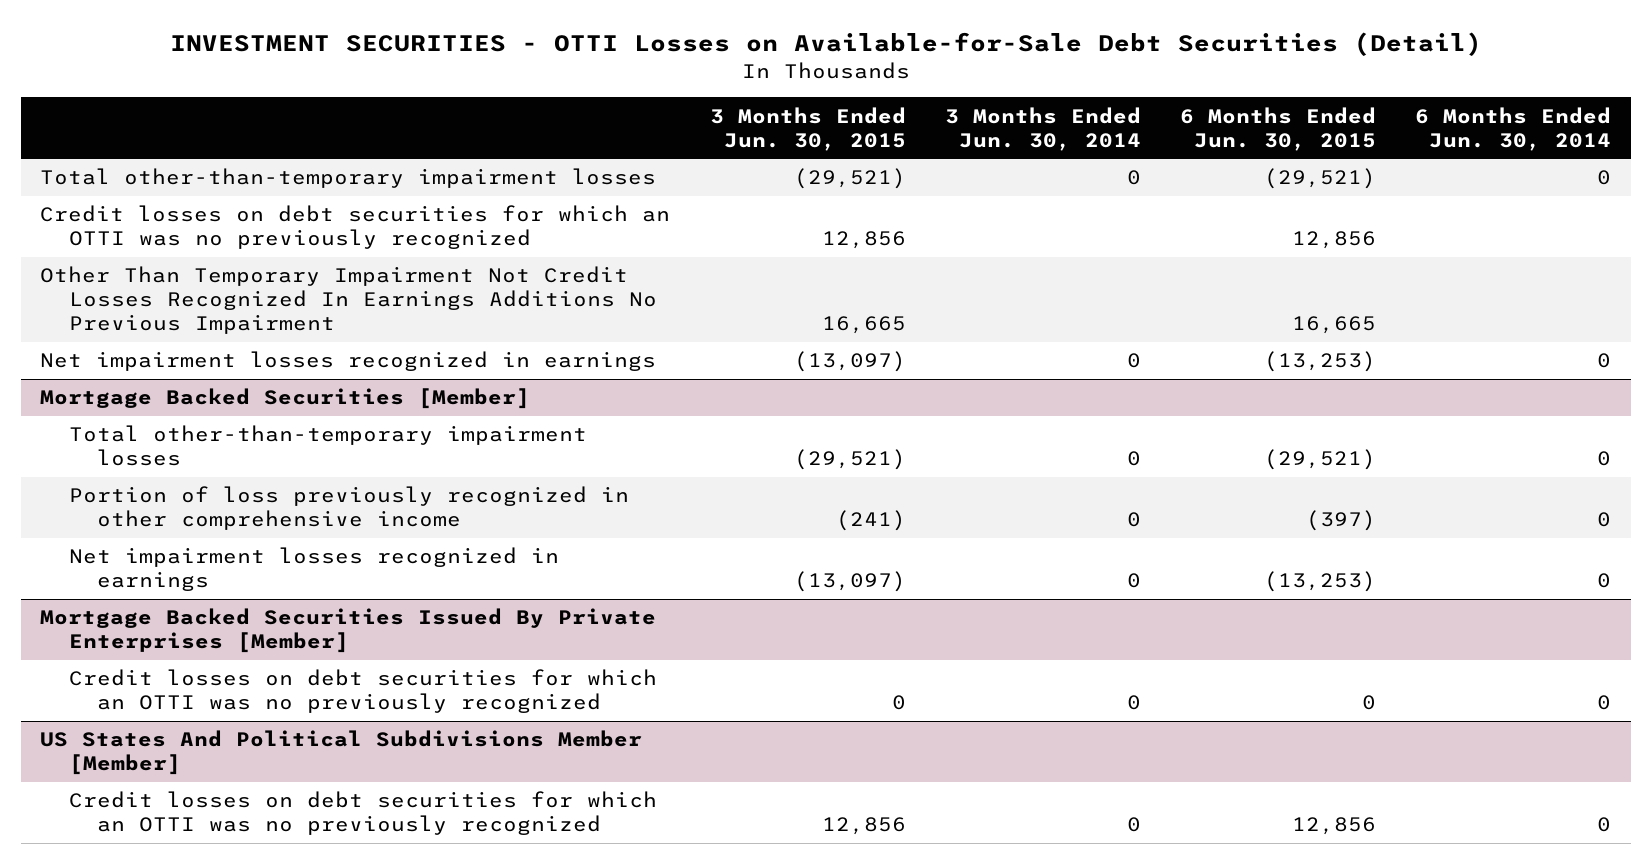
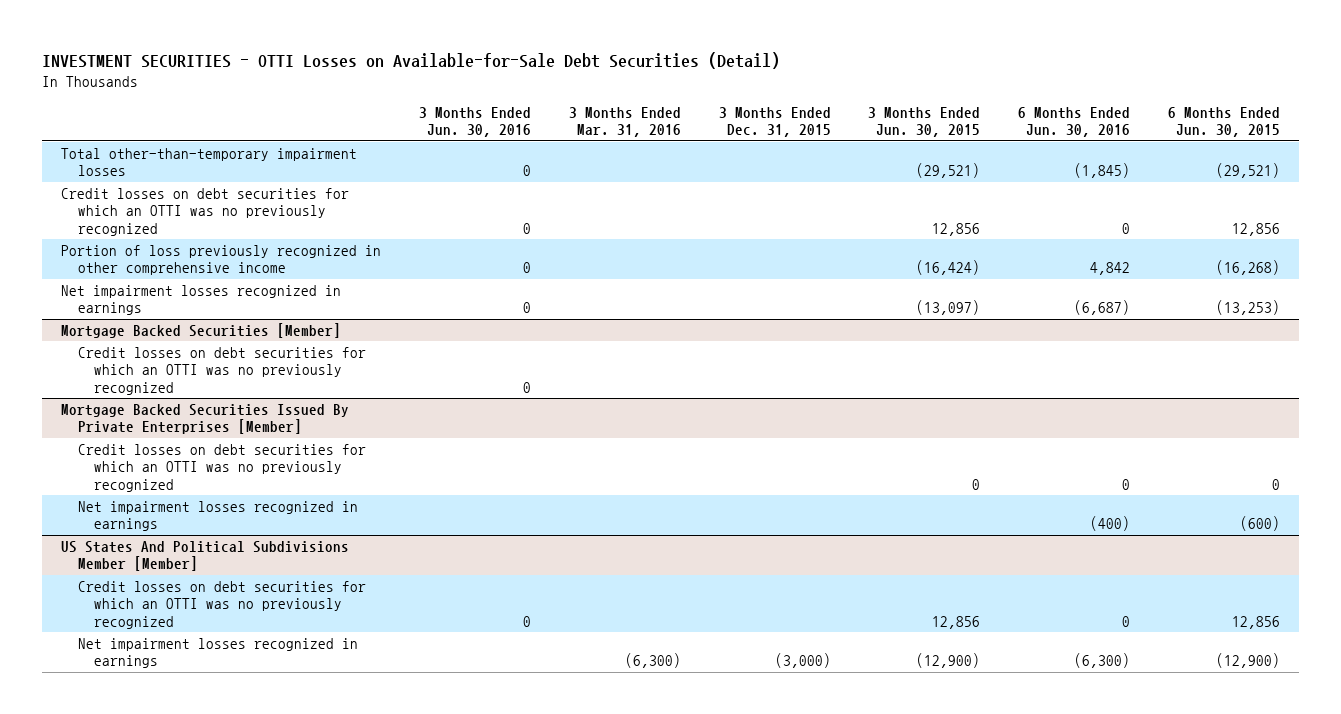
- | 3 Months Ended Jun. 30, 2015 | 3 Months Ended Jun. 30, 2014 | 6 Months Ended Jun. 30, 2015 | 6 Months Ended Jun. 30, 2014
+ | 3 Months Ended Jun. 30, 2016 | 3 Months Ended Mar. 31, 2016 | 3 Months Ended Dec. 31, 2015 | 3 Months Ended Jun. 30, 2015 | 6 Months Ended Jun. 30, 2016 | 6 Months Ended Jun. 30, 2015
- Other Than Temporary Impairment Not Credit Losses Recognized In Earnings Additions No Previous Impairment | 16,665 | | 16,665 |
+ Portion of loss previously recognized in other comprehensive income | 0 | | | (16,424) | 4,842 | (16,268)
@ Mortgage Backed Securities [Member]
- Total other-than-temporary impairment losses | (29,521) | 0 | (29,521) | 0
- Portion of loss previously recognized in other comprehensive income | (241) | 0 | (397) | 0
- Net impairment losses recognized in earnings | (13,097) | 0 | (13,253) | 0
+ Credit losses on debt securities for which an OTTI was no previously recognized | 0 | | | | |
@ Mortgage Backed Securities Issued By Private Enterprises [Member]
+ Net impairment losses recognized in earnings | | | | | (400) | (600)
@ US States And Political Subdivisions Member [Member]
+ Net impairment losses recognized in earnings | | (6,300) | (3,000) | (12,900) | (6,300) | (12,900)

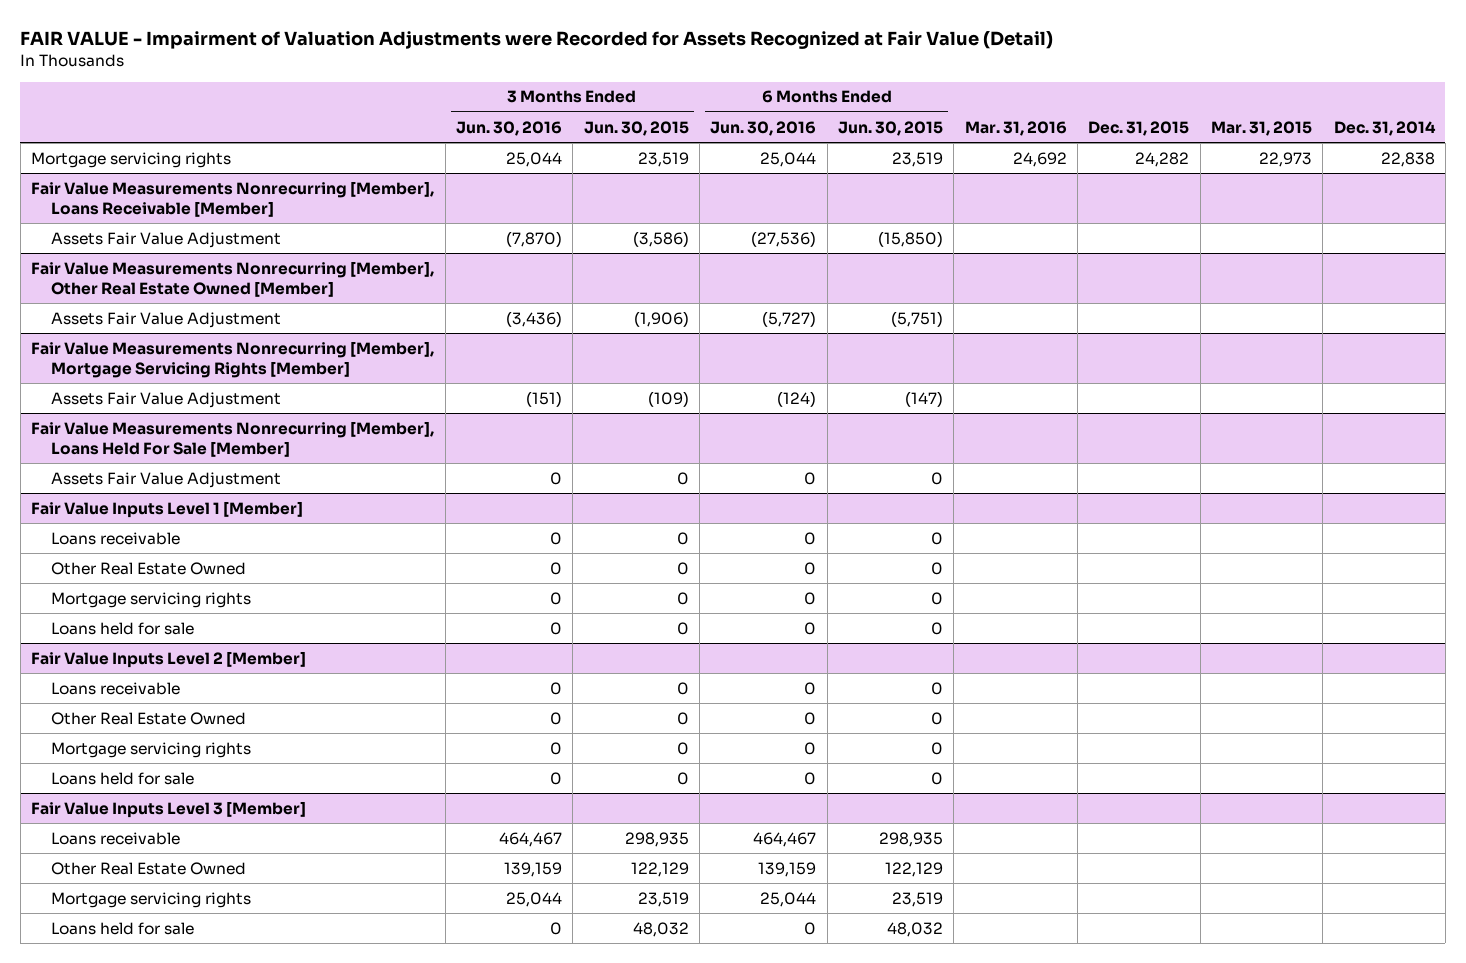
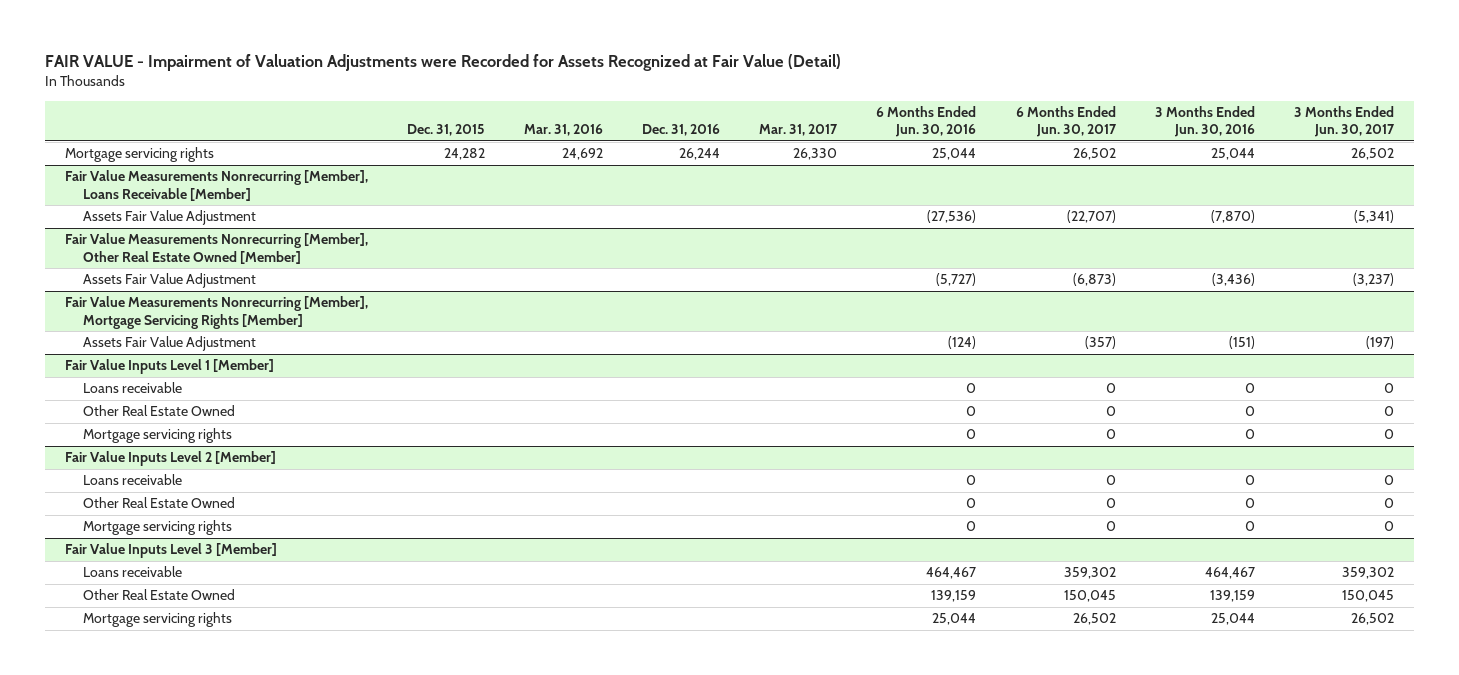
- | 3 Months Ended Jun. 30, 2016 | 3 Months Ended Jun. 30, 2015 | 6 Months Ended Jun. 30, 2016 | 6 Months Ended Jun. 30, 2015 | Mar. 31, 2016 | Dec. 31, 2015 | Mar. 31, 2015 | Dec. 31, 2014
+ | Dec. 31, 2015 | Mar. 31, 2016 | Dec. 31, 2016 | Mar. 31, 2017 | 6 Months Ended Jun. 30, 2016 | 6 Months Ended Jun. 30, 2017 | 3 Months Ended Jun. 30, 2016 | 3 Months Ended Jun. 30, 2017
- Fair Value Measurements Nonrecurring [Member], Loans Held For Sale [Member]
- Assets Fair Value Adjustment | 0 | 0 | 0 | 0 | | | |
@ Fair Value Inputs Level 1 [Member]
- Loans held for sale | 0 | 0 | 0 | 0 | | | |
@ Fair Value Inputs Level 2 [Member]
- Loans held for sale | 0 | 0 | 0 | 0 | | | |
@ Fair Value Inputs Level 3 [Member]
- Loans held for sale | 0 | 48,032 | 0 | 48,032 | | | |

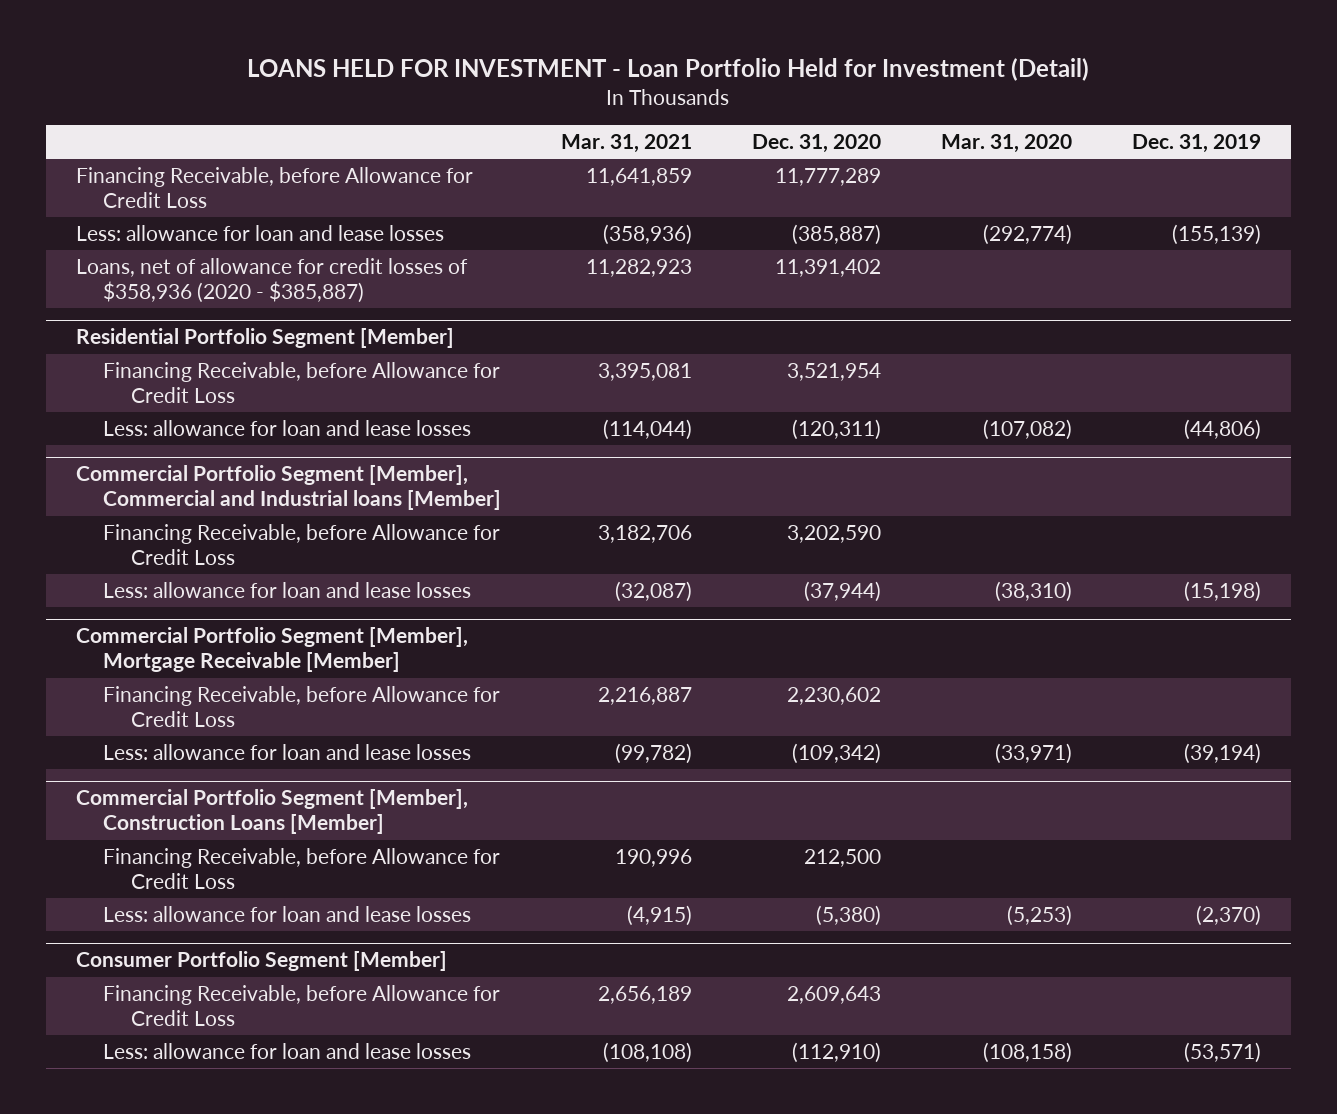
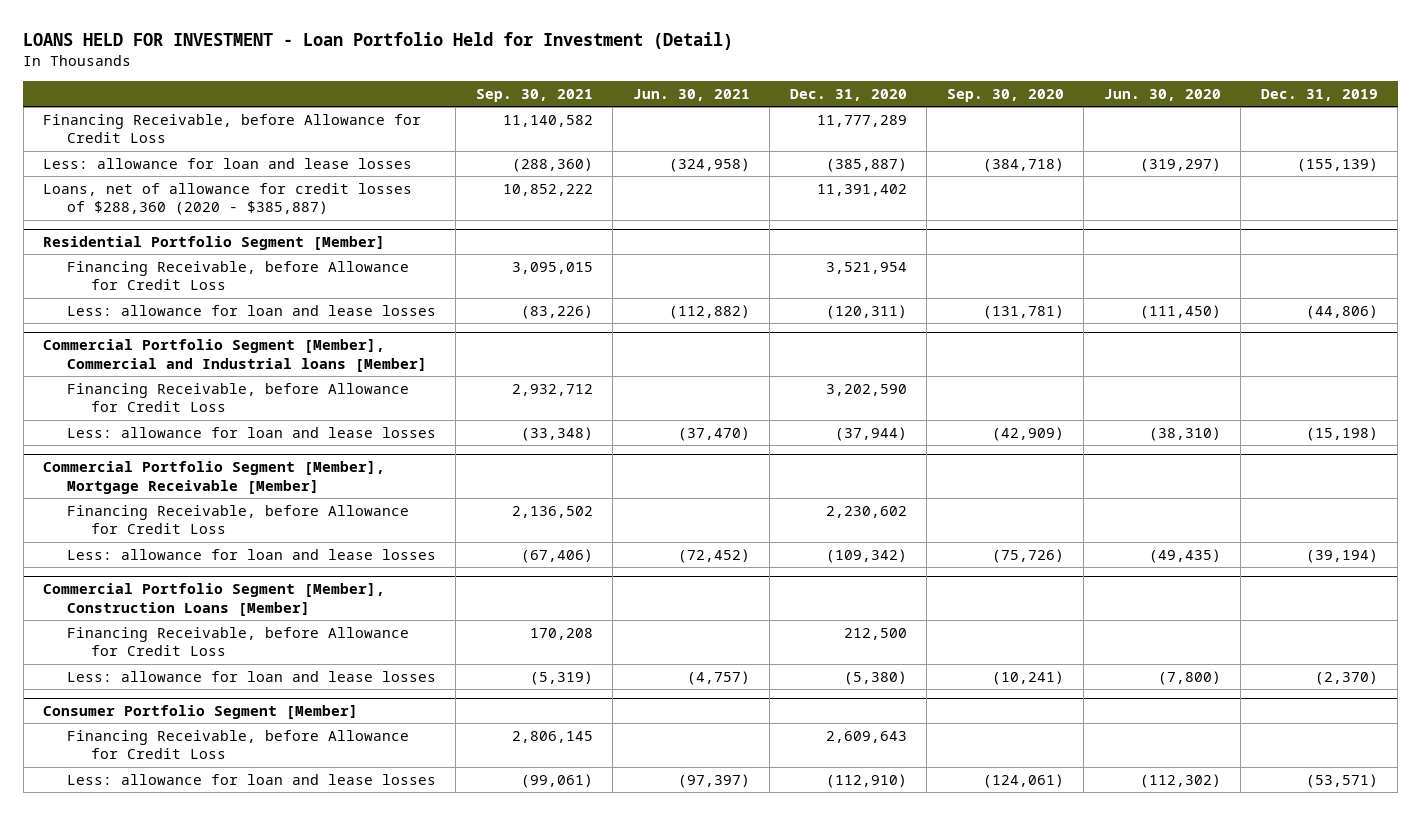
- | Mar. 31, 2021 | Dec. 31, 2020 | Mar. 31, 2020 | Dec. 31, 2019
+ | Sep. 30, 2021 | Jun. 30, 2021 | Dec. 31, 2020 | Sep. 30, 2020 | Jun. 30, 2020 | Dec. 31, 2019
- Loans, net of allowance for credit losses of $358,936 (2020 - $385,887) | 11,282,923 | 11,391,402 | |
+ Loans, net of allowance for credit losses of $288,360 (2020 - $385,887) | 10,852,222 | | 11,391,402 | | |

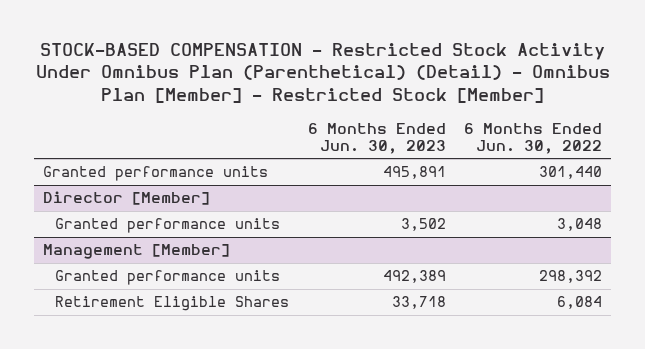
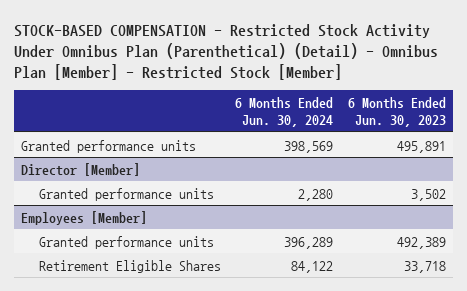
- | 6 Months Ended Jun. 30, 2023 | 6 Months Ended Jun. 30, 2022
+ | 6 Months Ended Jun. 30, 2024 | 6 Months Ended Jun. 30, 2023
- Management [Member]
+ Employees [Member]

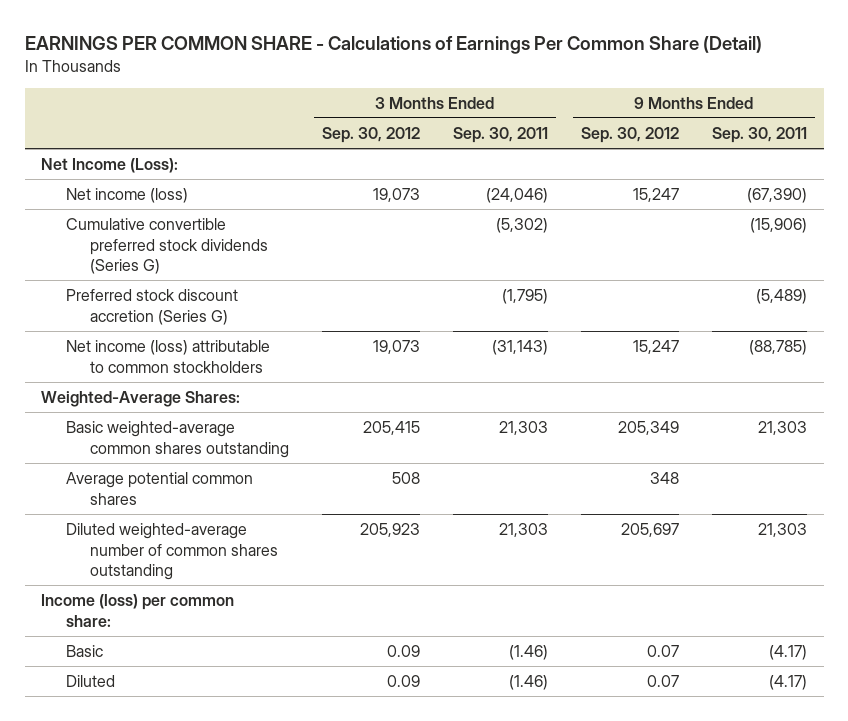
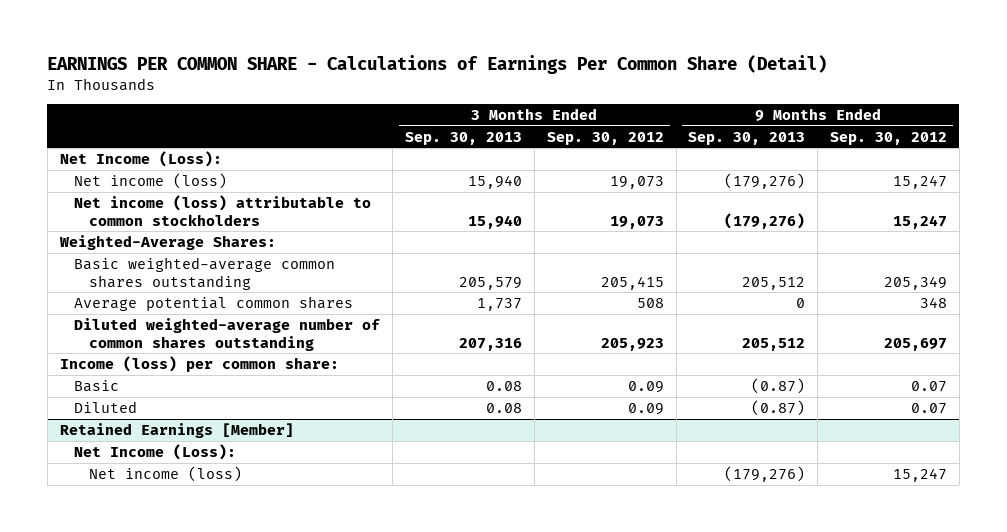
- | 3 Months Ended Sep. 30, 2012 | 3 Months Ended Sep. 30, 2011 | 9 Months Ended Sep. 30, 2012 | 9 Months Ended Sep. 30, 2011
+ | 3 Months Ended Sep. 30, 2013 | 3 Months Ended Sep. 30, 2012 | 9 Months Ended Sep. 30, 2013 | 9 Months Ended Sep. 30, 2012
- Cumulative convertible preferred stock dividends (Series G) | | (5,302) | | (15,906)
- Preferred stock discount accretion (Series G) | | (1,795) | | (5,489)
+ Retained Earnings [Member]
+ Net Income (Loss):
+ Net income (loss) | | | (179,276) | 15,247

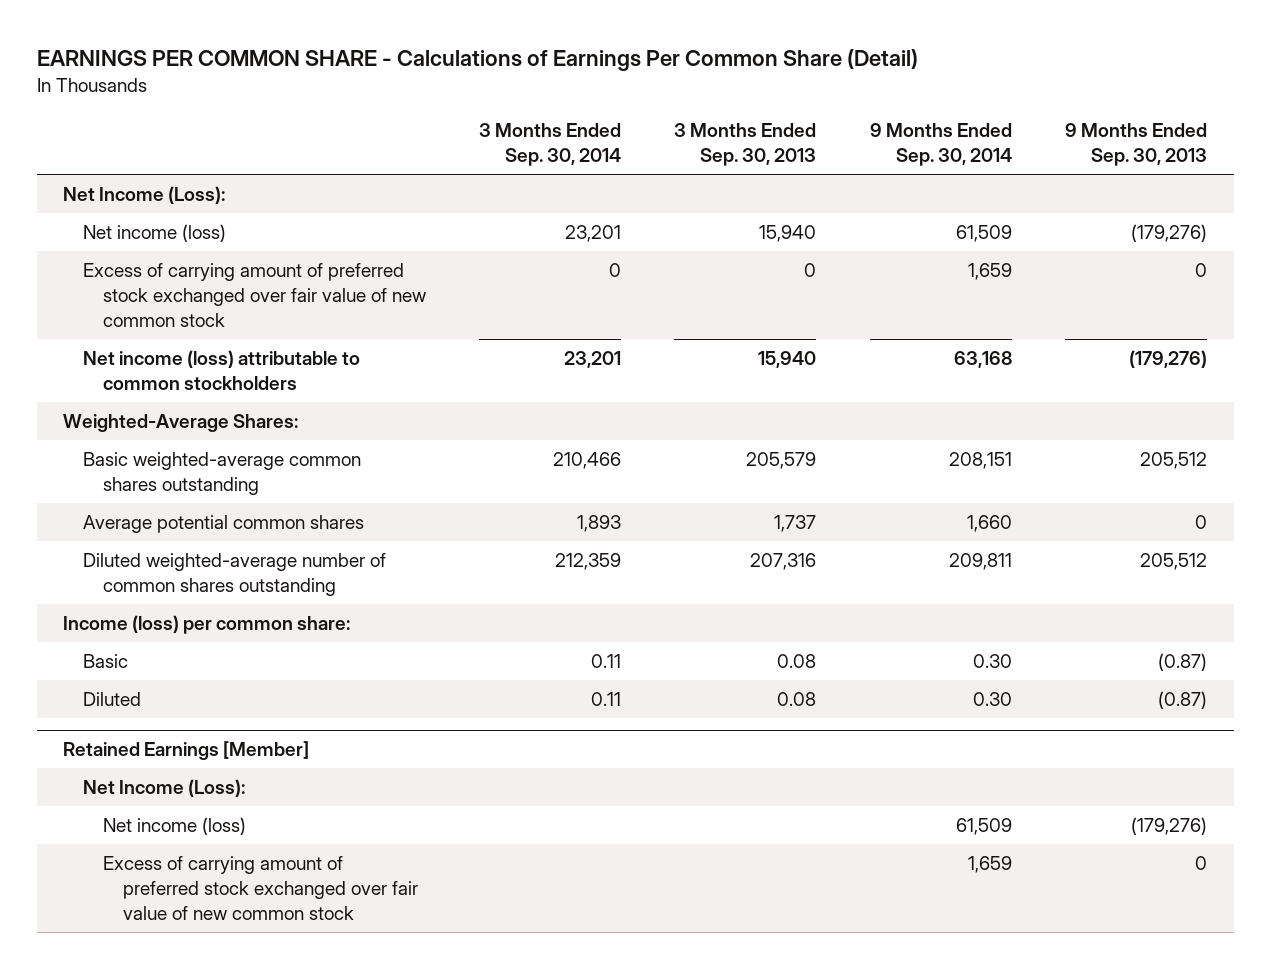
- | 3 Months Ended Sep. 30, 2013 | 3 Months Ended Sep. 30, 2012 | 9 Months Ended Sep. 30, 2013 | 9 Months Ended Sep. 30, 2012
+ | 3 Months Ended Sep. 30, 2014 | 3 Months Ended Sep. 30, 2013 | 9 Months Ended Sep. 30, 2014 | 9 Months Ended Sep. 30, 2013
+ Excess of carrying amount of preferred stock exchanged over fair value of new common stock | 0 | 0 | 1,659 | 0
@ Retained Earnings [Member]
+ Excess of carrying amount of preferred stock exchanged over fair value of new common stock | | | 1,659 | 0

